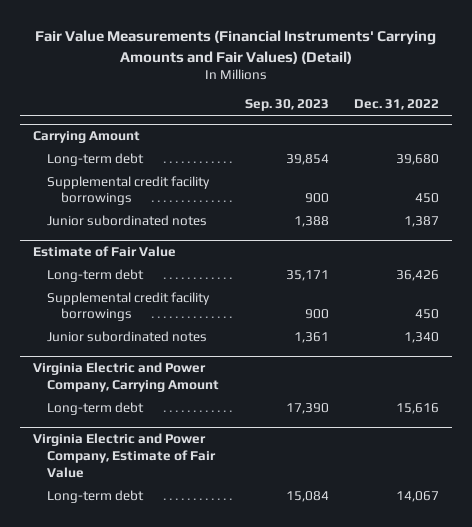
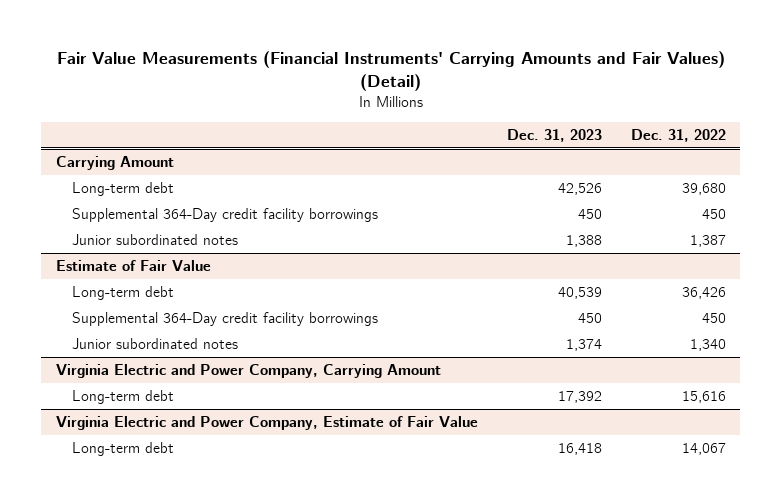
- | Sep. 30, 2023 | Dec. 31, 2022
+ | Dec. 31, 2023 | Dec. 31, 2022
@ Carrying Amount
- Supplemental credit facility borrowings | 900 | 450
+ Supplemental 364-Day credit facility borrowings | 450 | 450
@ Estimate of Fair Value
- Supplemental credit facility borrowings | 900 | 450
+ Supplemental 364-Day credit facility borrowings | 450 | 450

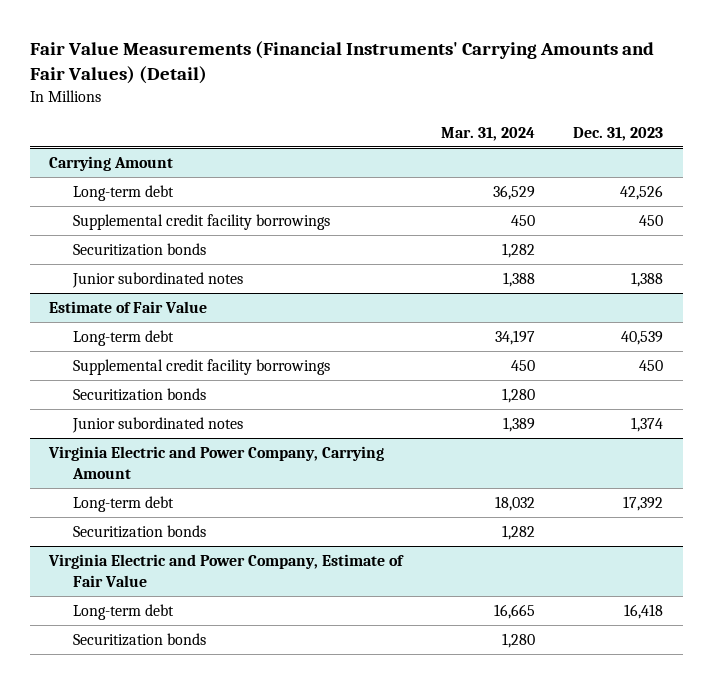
- | Dec. 31, 2023 | Dec. 31, 2022
+ | Mar. 31, 2024 | Dec. 31, 2023
@ Carrying Amount
- Supplemental 364-Day credit facility borrowings | 450 | 450
+ Supplemental credit facility borrowings | 450 | 450
+ Securitization bonds | 1,282 |
@ Estimate of Fair Value
- Supplemental 364-Day credit facility borrowings | 450 | 450
+ Supplemental credit facility borrowings | 450 | 450
+ Securitization bonds | 1,280 |
@ Virginia Electric and Power Company, Carrying Amount
+ Securitization bonds | 1,282 |
@ Virginia Electric and Power Company, Estimate of Fair Value
+ Securitization bonds | 1,280 |

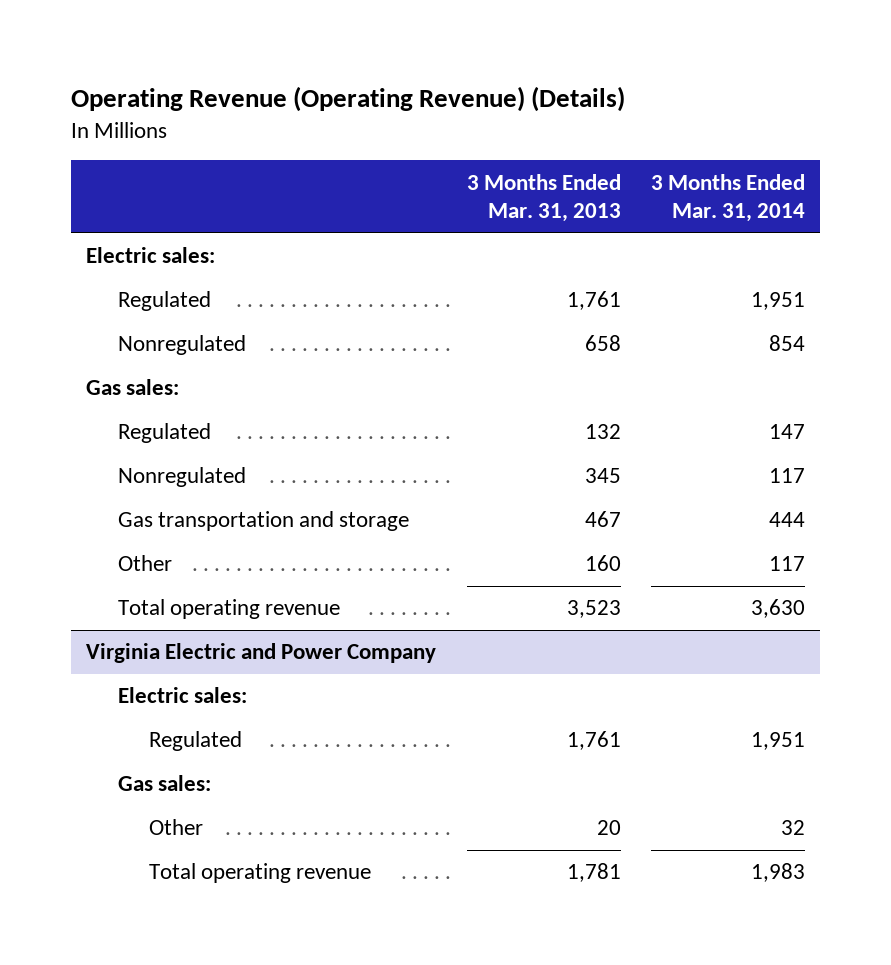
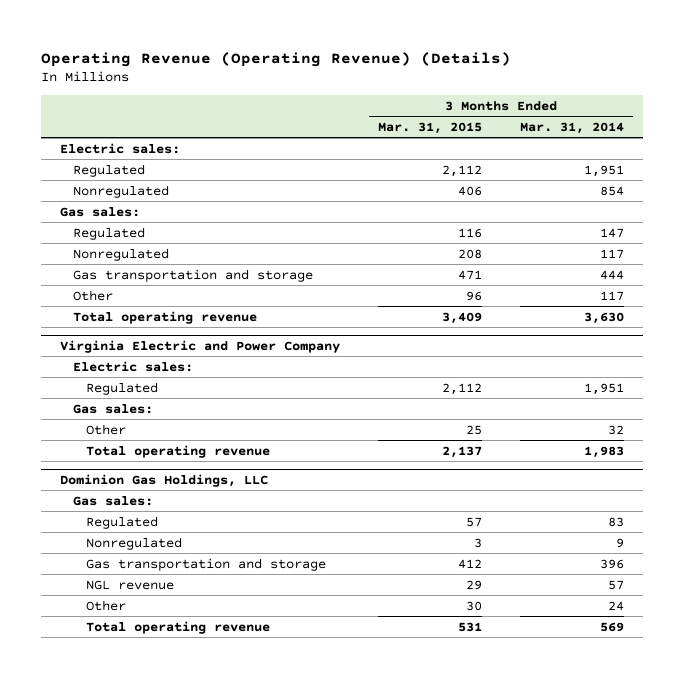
- | 3 Months Ended Mar. 31, 2013 | 3 Months Ended Mar. 31, 2014
+ | 3 Months Ended Mar. 31, 2015 | 3 Months Ended Mar. 31, 2014
+ Dominion Gas Holdings, LLC
+ Gas sales:
+ Regulated | 57 | 83
+ Nonregulated | 3 | 9
+ Gas transportation and storage | 412 | 396
+ NGL revenue | 29 | 57
+ Other | 30 | 24
+ Total operating revenue | 531 | 569

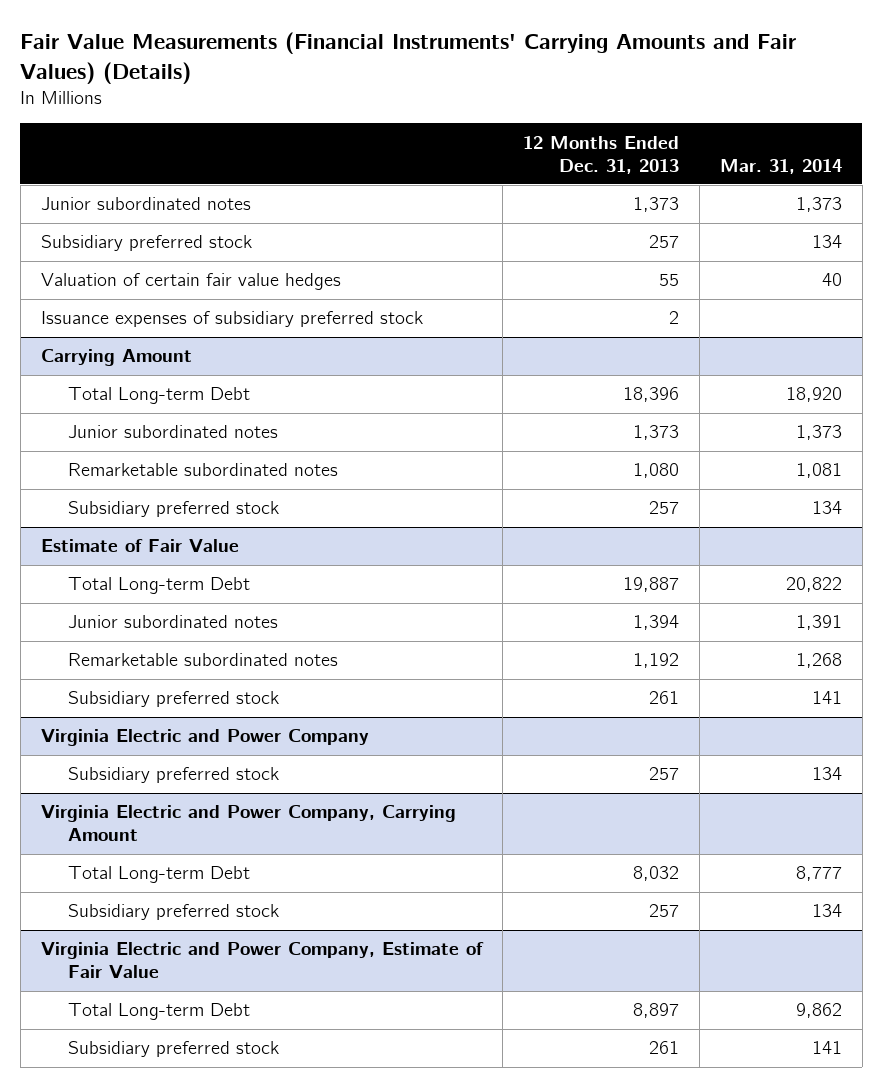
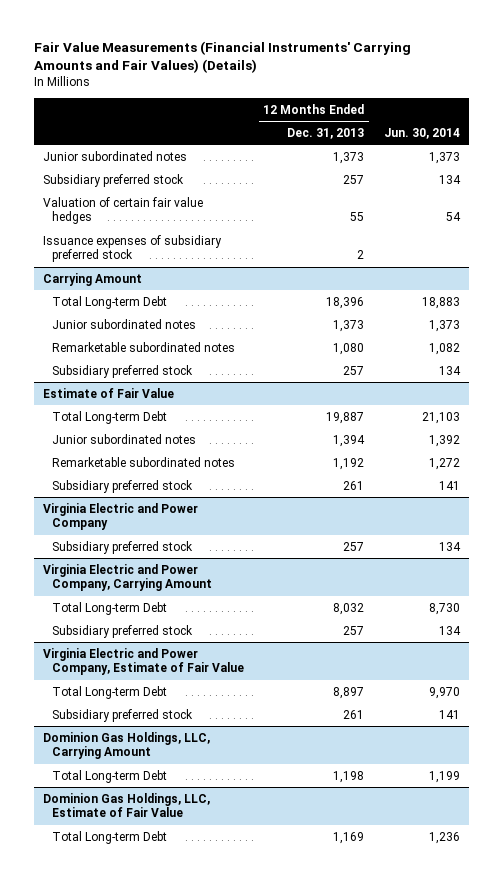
- | 12 Months Ended Dec. 31, 2013 | Mar. 31, 2014
+ | 12 Months Ended Dec. 31, 2013 | Jun. 30, 2014
+ Dominion Gas Holdings, LLC, Carrying Amount
+ Total Long-term Debt | 1,198 | 1,199
+ Dominion Gas Holdings, LLC, Estimate of Fair Value
+ Total Long-term Debt | 1,169 | 1,236

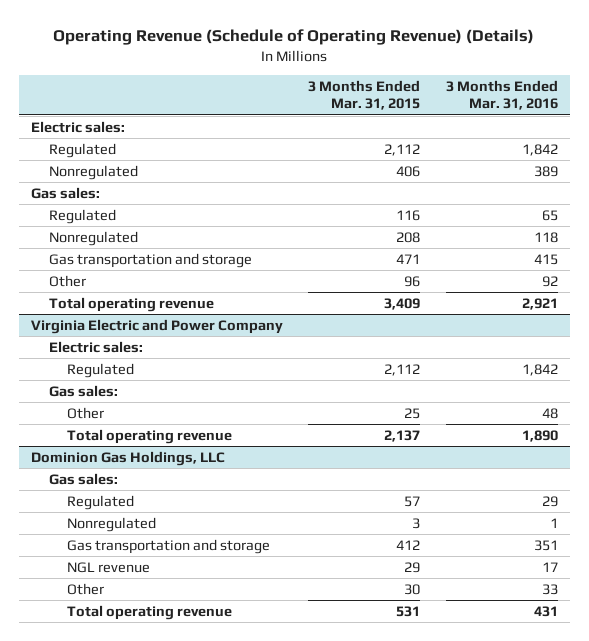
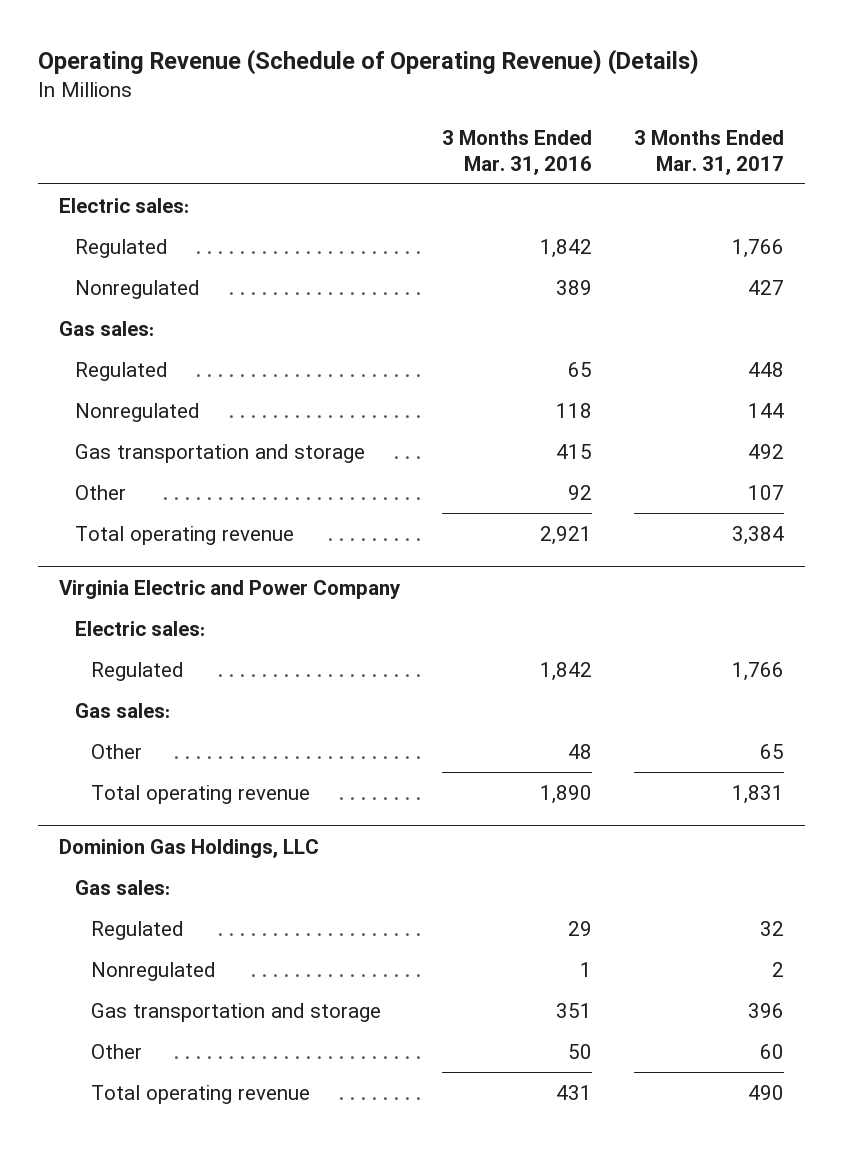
- | 3 Months Ended Mar. 31, 2015 | 3 Months Ended Mar. 31, 2016
+ | 3 Months Ended Mar. 31, 2016 | 3 Months Ended Mar. 31, 2017
@ Dominion Gas Holdings, LLC
- NGL revenue | 29 | 17
- Other | 30 | 33
+ Other | 50 | 60

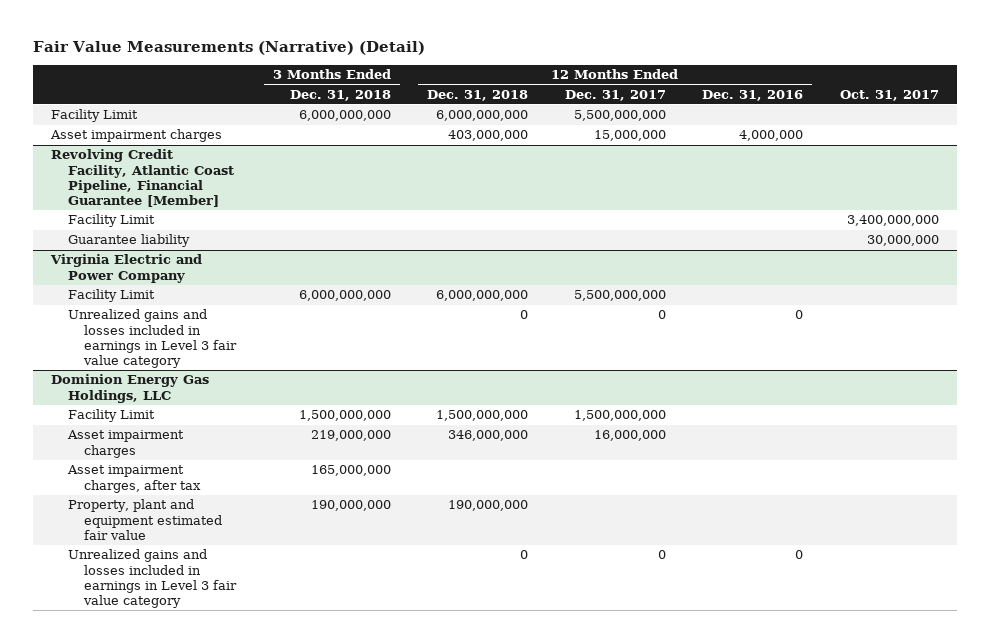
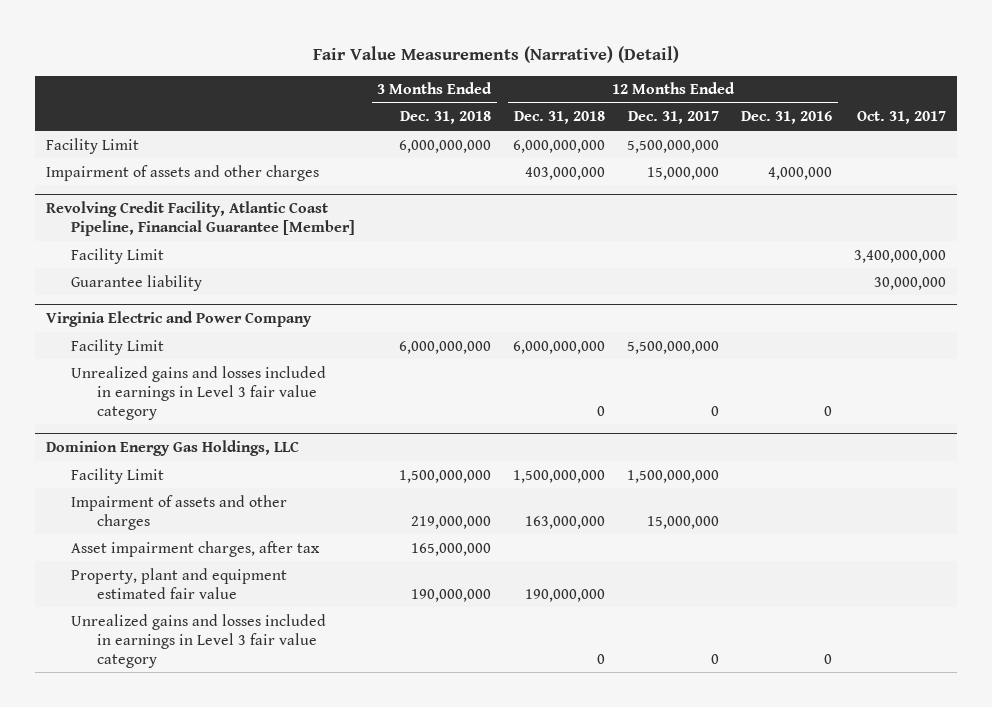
- Asset impairment charges | | 403,000,000 | 15,000,000 | 4,000,000 |
+ Impairment of assets and other charges | | 403,000,000 | 15,000,000 | 4,000,000 |
@ Dominion Energy Gas Holdings, LLC
- Asset impairment charges | 219,000,000 | 346,000,000 | 16,000,000 | |
+ Impairment of assets and other charges | 219,000,000 | 163,000,000 | 15,000,000 | |

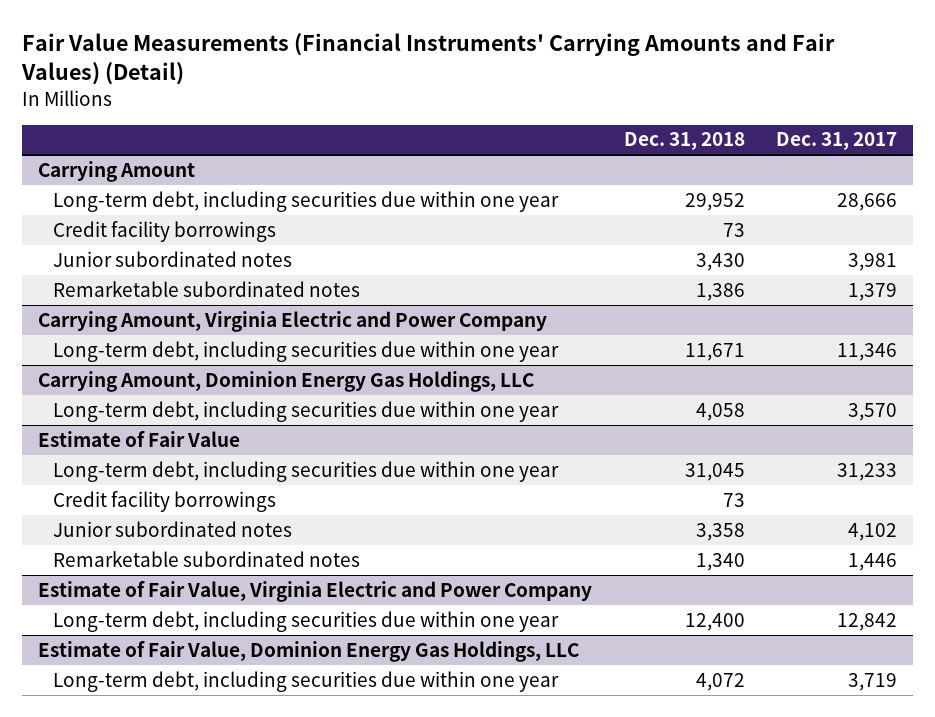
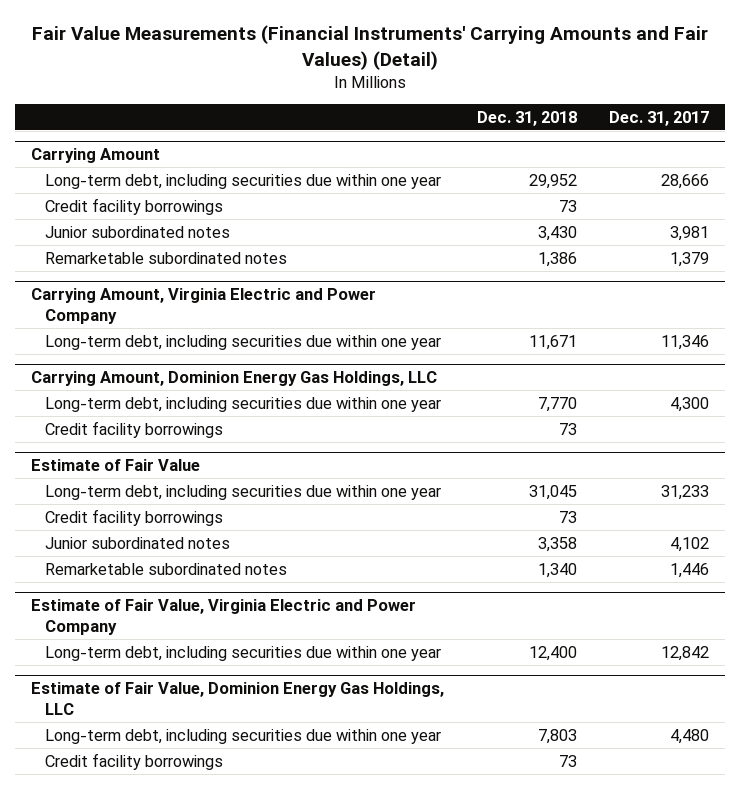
@ Carrying Amount, Dominion Energy Gas Holdings, LLC
- Long-term debt, including securities due within one year | 4,058 | 3,570
+ Long-term debt, including securities due within one year | 7,770 | 4,300
+ Credit facility borrowings | 73 |
@ Estimate of Fair Value, Dominion Energy Gas Holdings, LLC
- Long-term debt, including securities due within one year | 4,072 | 3,719
+ Long-term debt, including securities due within one year | 7,803 | 4,480
+ Credit facility borrowings | 73 |

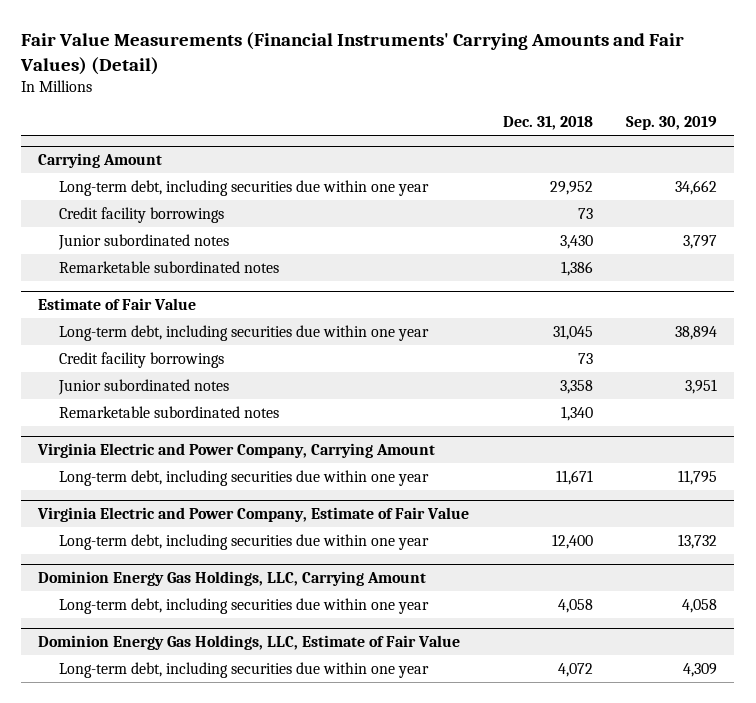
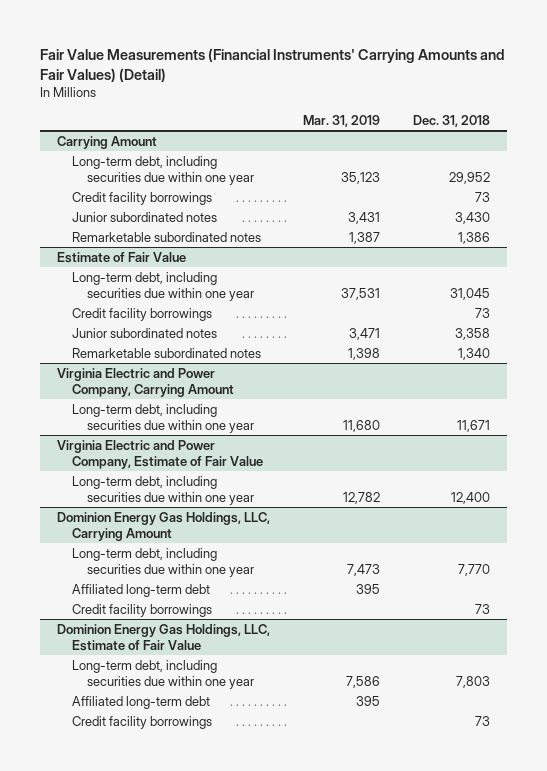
- | Dec. 31, 2018 | Sep. 30, 2019
+ | Mar. 31, 2019 | Dec. 31, 2018
@ Dominion Energy Gas Holdings, LLC, Carrying Amount
- Long-term debt, including securities due within one year | 4,058 | 4,058
+ Long-term debt, including securities due within one year | 7,473 | 7,770
+ Affiliated long-term debt | 395 |
+ Credit facility borrowings | | 73
@ Dominion Energy Gas Holdings, LLC, Estimate of Fair Value
- Long-term debt, including securities due within one year | 4,072 | 4,309
+ Long-term debt, including securities due within one year | 7,586 | 7,803
+ Affiliated long-term debt | 395 |
+ Credit facility borrowings | | 73

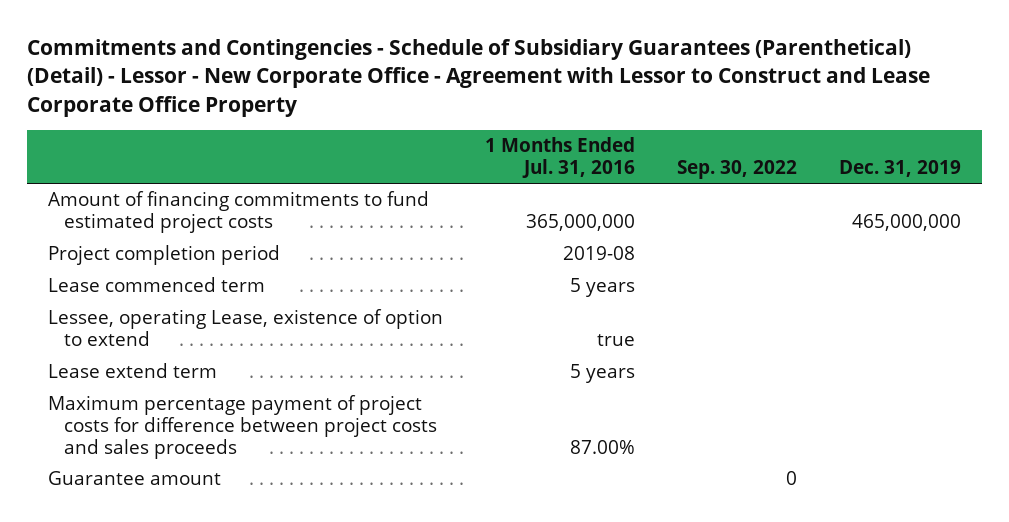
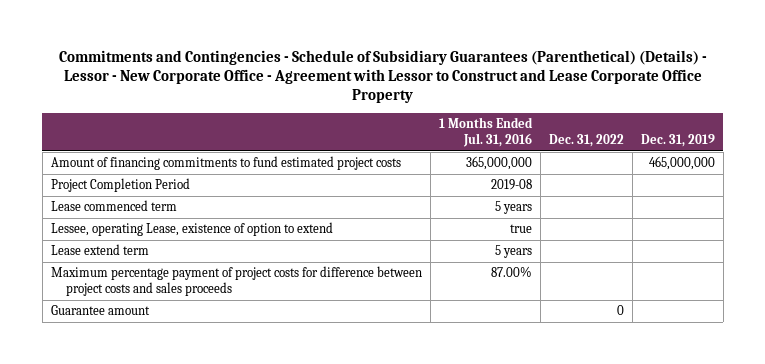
- Commitments and Contingencies - Schedule of Subsidiary Guarantees (Parenthetical) (Detail) - Lessor - New Corporate Office - Agreement with Lessor to Construct and Lease Corporate Office Property
+ Commitments and Contingencies - Schedule of Subsidiary Guarantees (Parenthetical) (Details) - Lessor - New Corporate Office - Agreement with Lessor to Construct and Lease Corporate Office Property
- | 1 Months Ended Jul. 31, 2016 | Sep. 30, 2022 | Dec. 31, 2019
+ | 1 Months Ended Jul. 31, 2016 | Dec. 31, 2022 | Dec. 31, 2019
- Project completion period | 2019-08 | |
+ Project Completion Period | 2019-08 | |

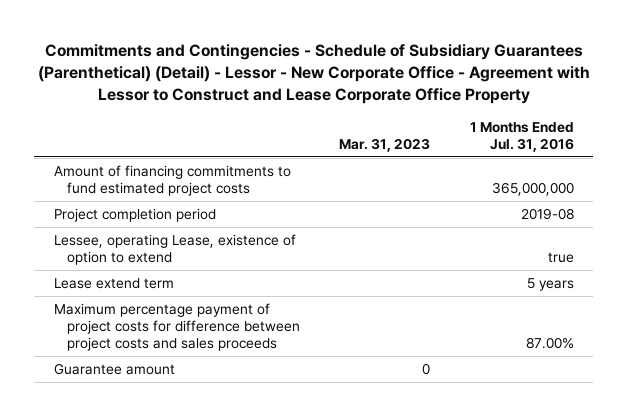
- Commitments and Contingencies - Schedule of Subsidiary Guarantees (Parenthetical) (Details) - Lessor - New Corporate Office - Agreement with Lessor to Construct and Lease Corporate Office Property
+ Commitments and Contingencies - Schedule of Subsidiary Guarantees (Parenthetical) (Detail) - Lessor - New Corporate Office - Agreement with Lessor to Construct and Lease Corporate Office Property
- | 1 Months Ended Jul. 31, 2016 | Dec. 31, 2022 | Dec. 31, 2019
+ | Mar. 31, 2023 | 1 Months Ended Jul. 31, 2016
- Project Completion Period | 2019-08 | |
- Lease commenced term | 5 years | |
+ Project completion period | | 2019-08

